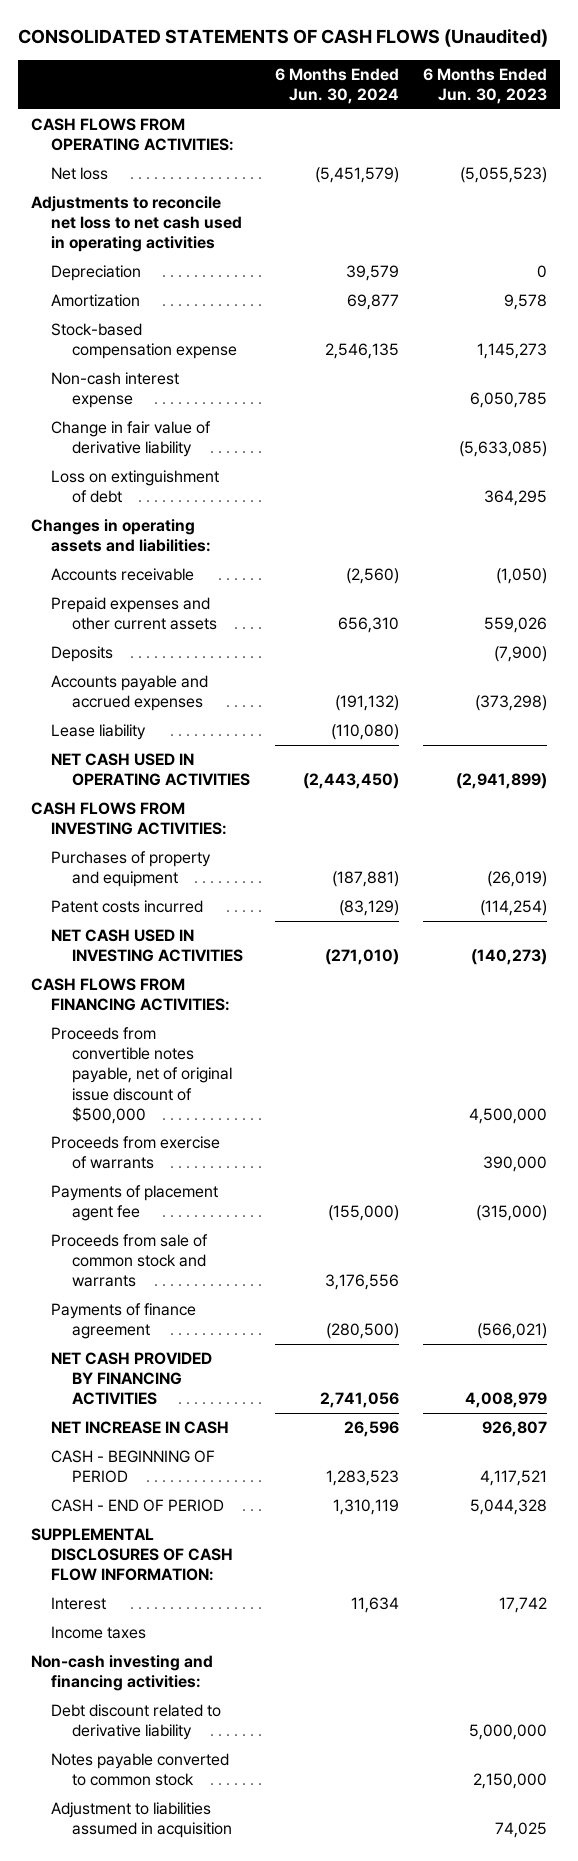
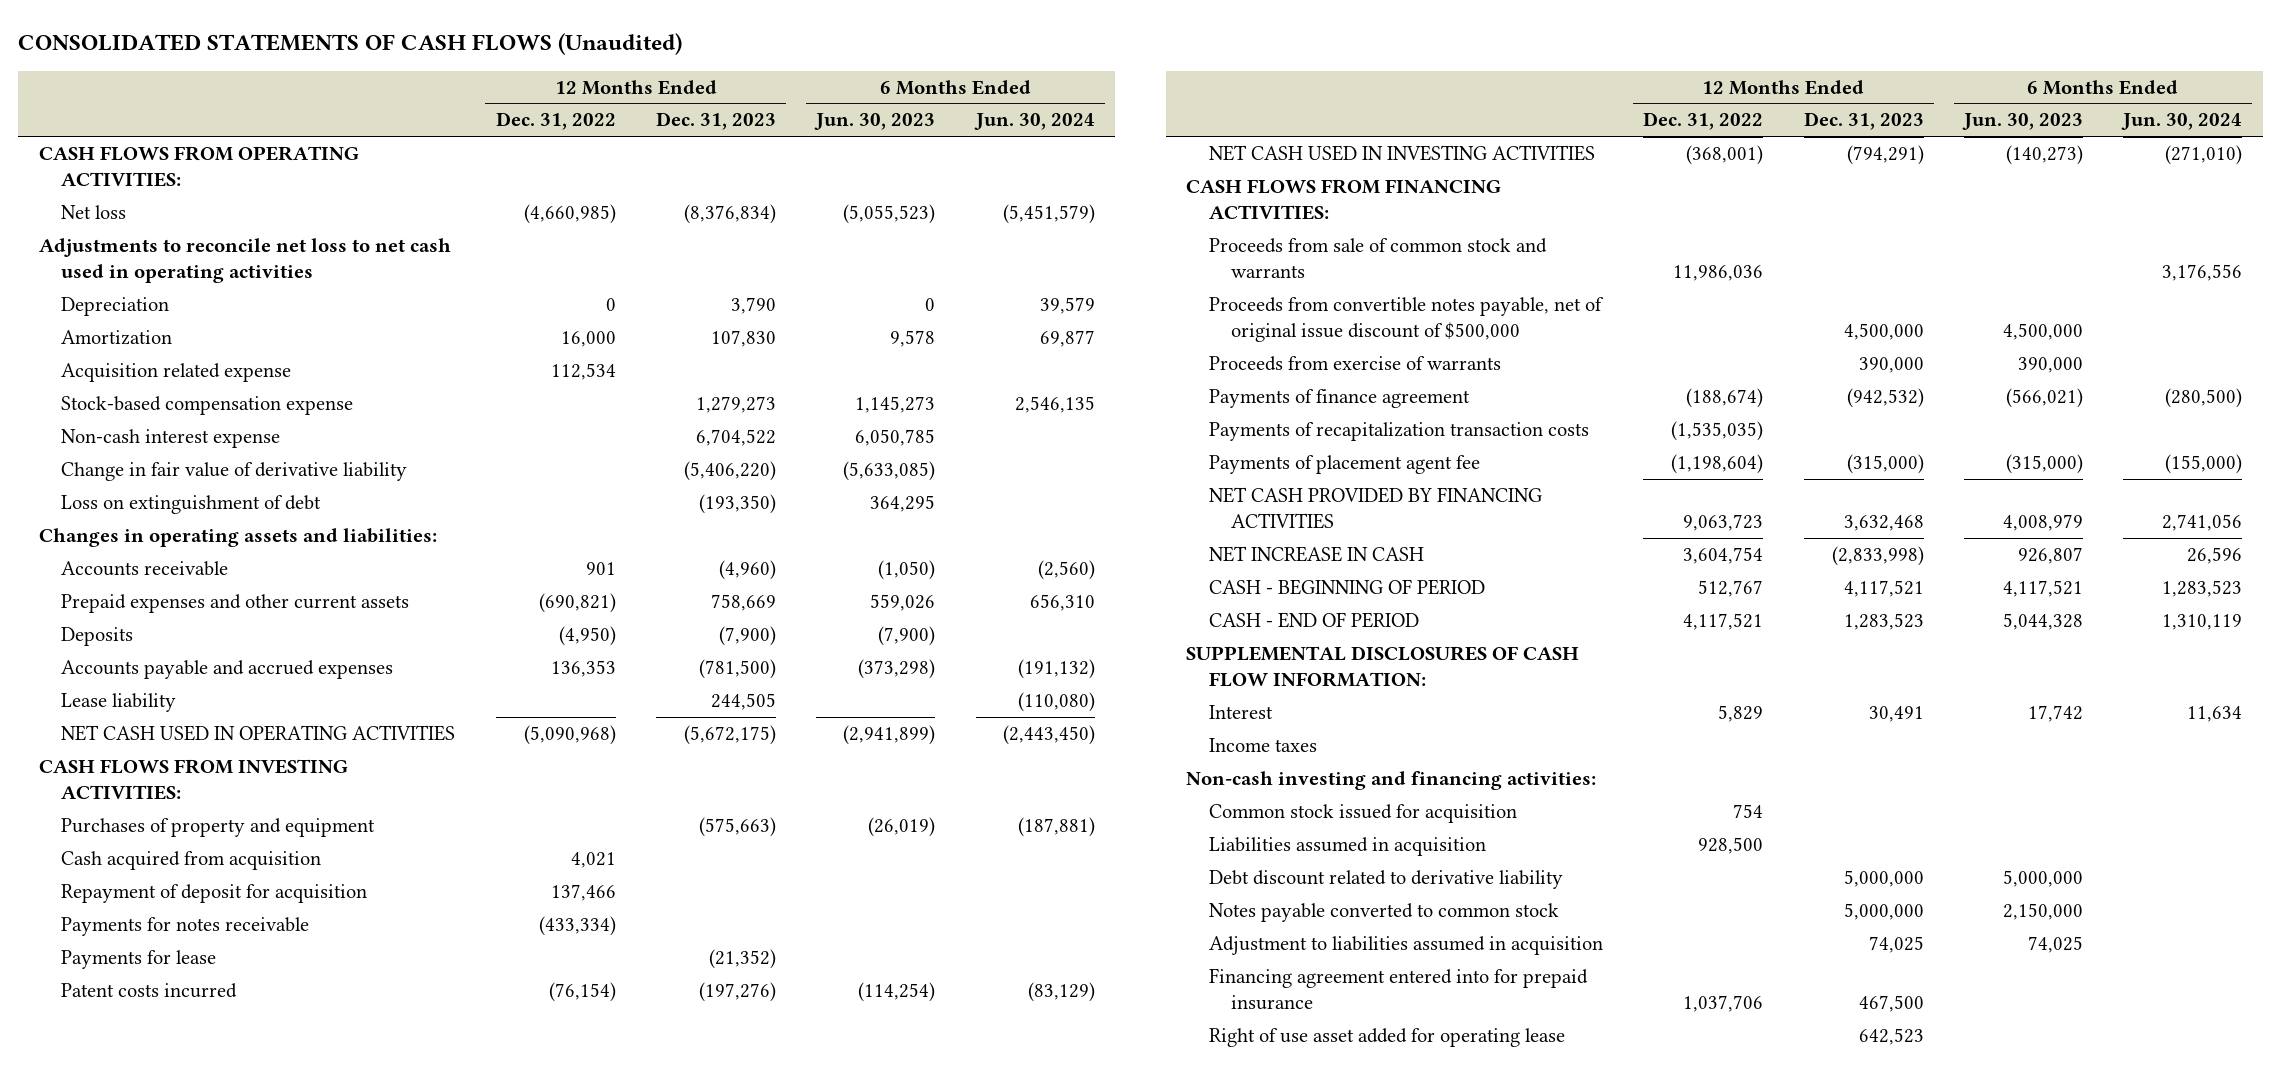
- | 6 Months Ended Jun. 30, 2024 | 6 Months Ended Jun. 30, 2023
+ | 12 Months Ended Dec. 31, 2022 | 12 Months Ended Dec. 31, 2023 | 6 Months Ended Jun. 30, 2023 | 6 Months Ended Jun. 30, 2024
+ Acquisition related expense | 112,534 | | |
+ Cash acquired from acquisition | 4,021 | | |
+ Repayment of deposit for acquisition | 137,466 | | |
+ Payments for notes receivable | (433,334) | | |
+ Payments for lease | | (21,352) | |
moved up: Proceeds from sale of common stock and warrants | 11,986,036 | | | 3,176,556
+ Payments of recapitalization transaction costs | (1,535,035) | | |
moved down: Payments of placement agent fee | (1,198,604) | (315,000) | (315,000) | (155,000)
+ Common stock issued for acquisition | 754 | | |
+ Liabilities assumed in acquisition | 928,500 | | |
+ Financing agreement entered into for prepaid insurance | 1,037,706 | 467,500 | |
+ Right of use asset added for operating lease | | 642,523 | |

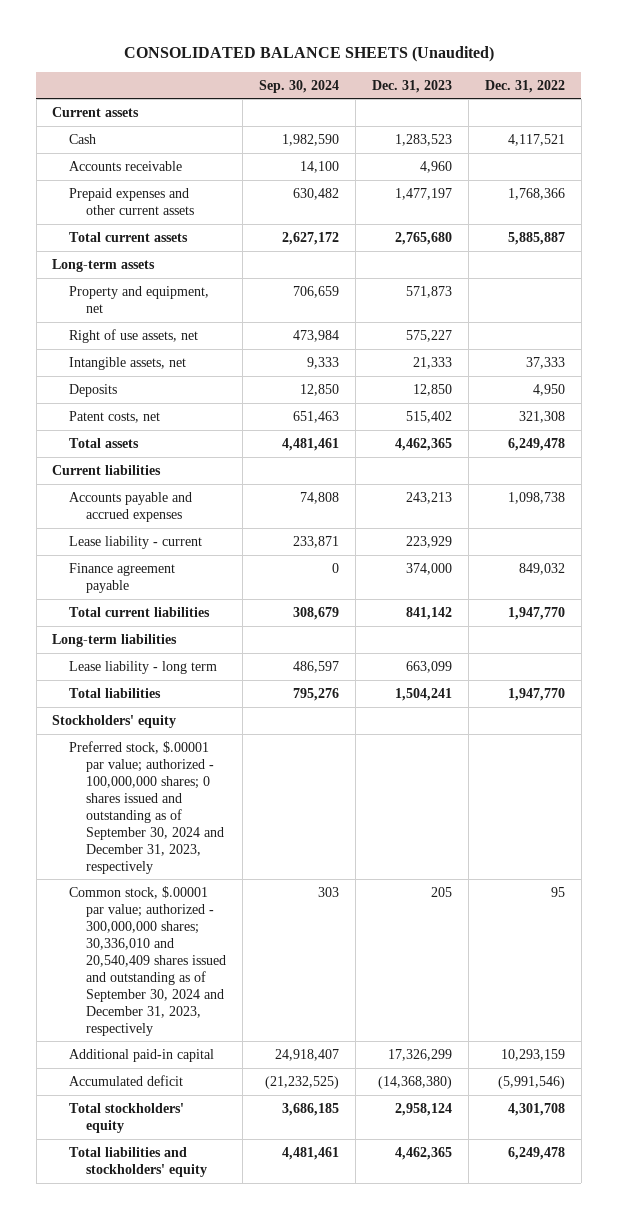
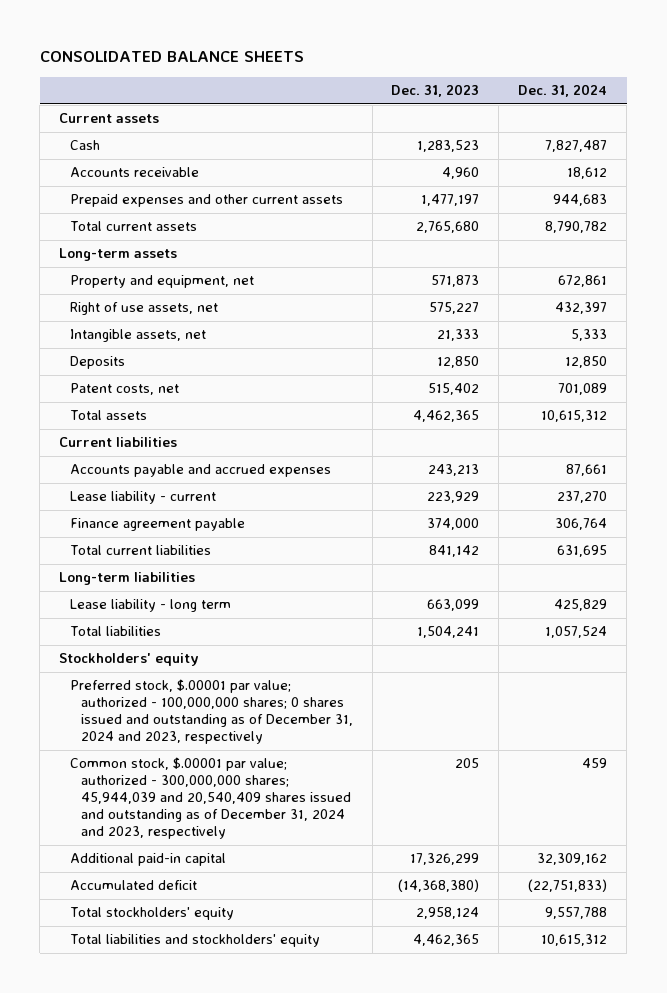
- CONSOLIDATED BALANCE SHEETS (Unaudited)
+ CONSOLIDATED BALANCE SHEETS
- | Sep. 30, 2024 | Dec. 31, 2023 | Dec. 31, 2022
+ | Dec. 31, 2023 | Dec. 31, 2024
- Preferred stock, $.00001 par value; authorized - 100,000,000 shares; 0 shares issued and outstanding as of September 30, 2024 and December 31, 2023, respectively
- Common stock, $.00001 par value; authorized - 300,000,000 shares; 30,336,010 and 20,540,409 shares issued and outstanding as of September 30, 2024 and December 31, 2023, respectively | 303 | 205 | 95
+ Preferred stock, $.00001 par value; authorized - 100,000,000 shares; 0 shares issued and outstanding as of December 31, 2024 and 2023, respectively
+ Common stock, $.00001 par value; authorized - 300,000,000 shares; 45,944,039 and 20,540,409 shares issued and outstanding as of December 31, 2024 and 2023, respectively | 205 | 459

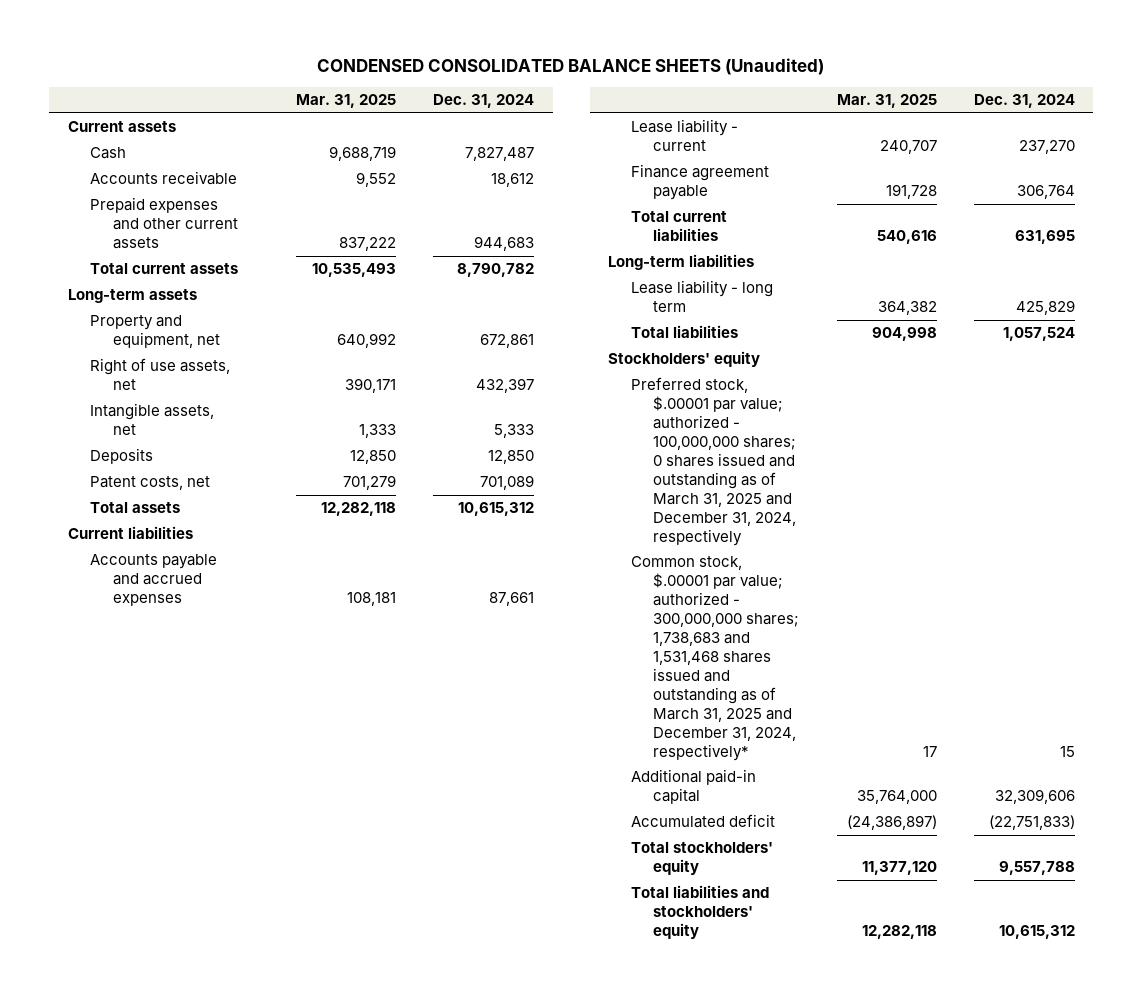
- CONSOLIDATED BALANCE SHEETS
+ CONDENSED CONSOLIDATED BALANCE SHEETS (Unaudited)
- | Dec. 31, 2023 | Dec. 31, 2024
+ | Mar. 31, 2025 | Dec. 31, 2024
- Preferred stock, $.00001 par value; authorized - 100,000,000 shares; 0 shares issued and outstanding as of December 31, 2024 and 2023, respectively
- Common stock, $.00001 par value; authorized - 300,000,000 shares; 45,944,039 and 20,540,409 shares issued and outstanding as of December 31, 2024 and 2023, respectively | 205 | 459
- Additional paid-in capital | 17,326,299 | 32,309,162
+ Preferred stock, $.00001 par value; authorized - 100,000,000 shares; 0 shares issued and outstanding as of March 31, 2025 and December 31, 2024, respectively
+ Common stock, $.00001 par value; authorized - 300,000,000 shares; 1,738,683 and 1,531,468 shares issued and outstanding as of March 31, 2025 and December 31, 2024, respectively* | 17 | 15
+ Additional paid-in capital | 35,764,000 | 32,309,606

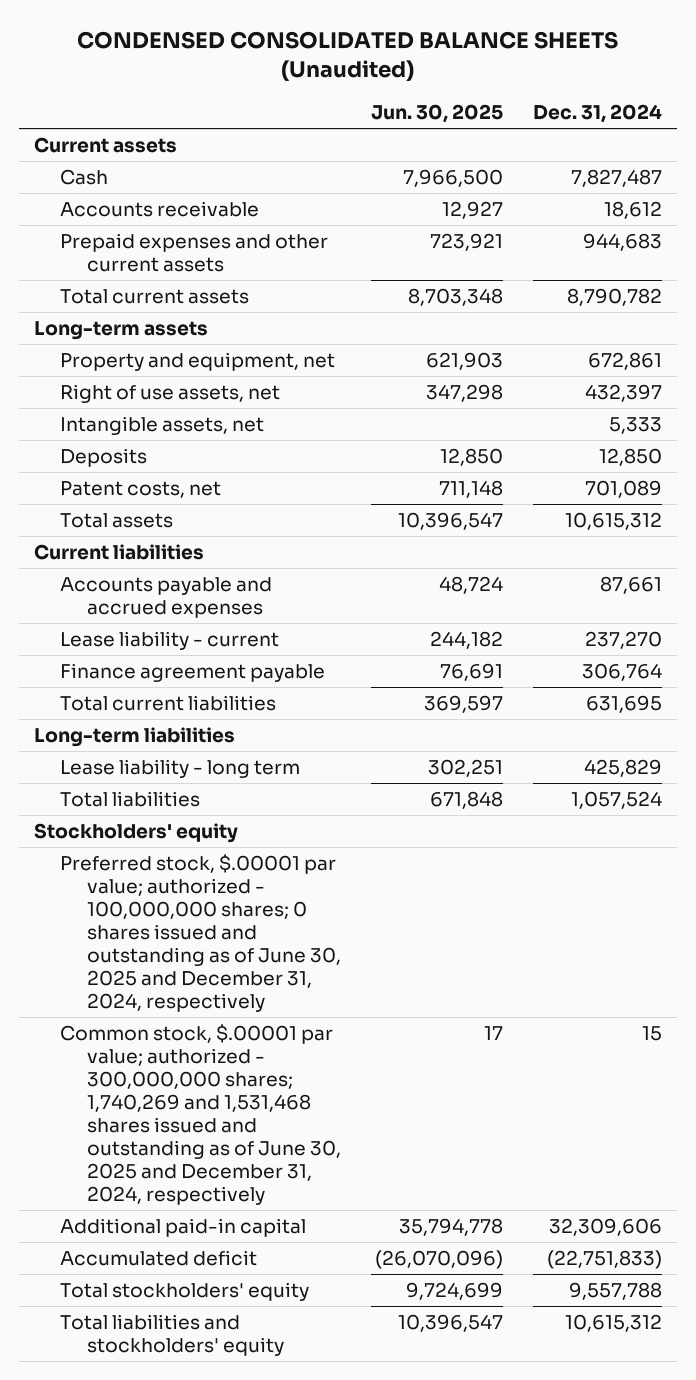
- | Mar. 31, 2025 | Dec. 31, 2024
+ | Jun. 30, 2025 | Dec. 31, 2024
- Preferred stock, $.00001 par value; authorized - 100,000,000 shares; 0 shares issued and outstanding as of March 31, 2025 and December 31, 2024, respectively
- Common stock, $.00001 par value; authorized - 300,000,000 shares; 1,738,683 and 1,531,468 shares issued and outstanding as of March 31, 2025 and December 31, 2024, respectively* | 17 | 15
+ Preferred stock, $.00001 par value; authorized - 100,000,000 shares; 0 shares issued and outstanding as of June 30, 2025 and December 31, 2024, respectively
+ Common stock, $.00001 par value; authorized - 300,000,000 shares; 1,740,269 and 1,531,468 shares issued and outstanding as of June 30, 2025 and December 31, 2024, respectively | 17 | 15

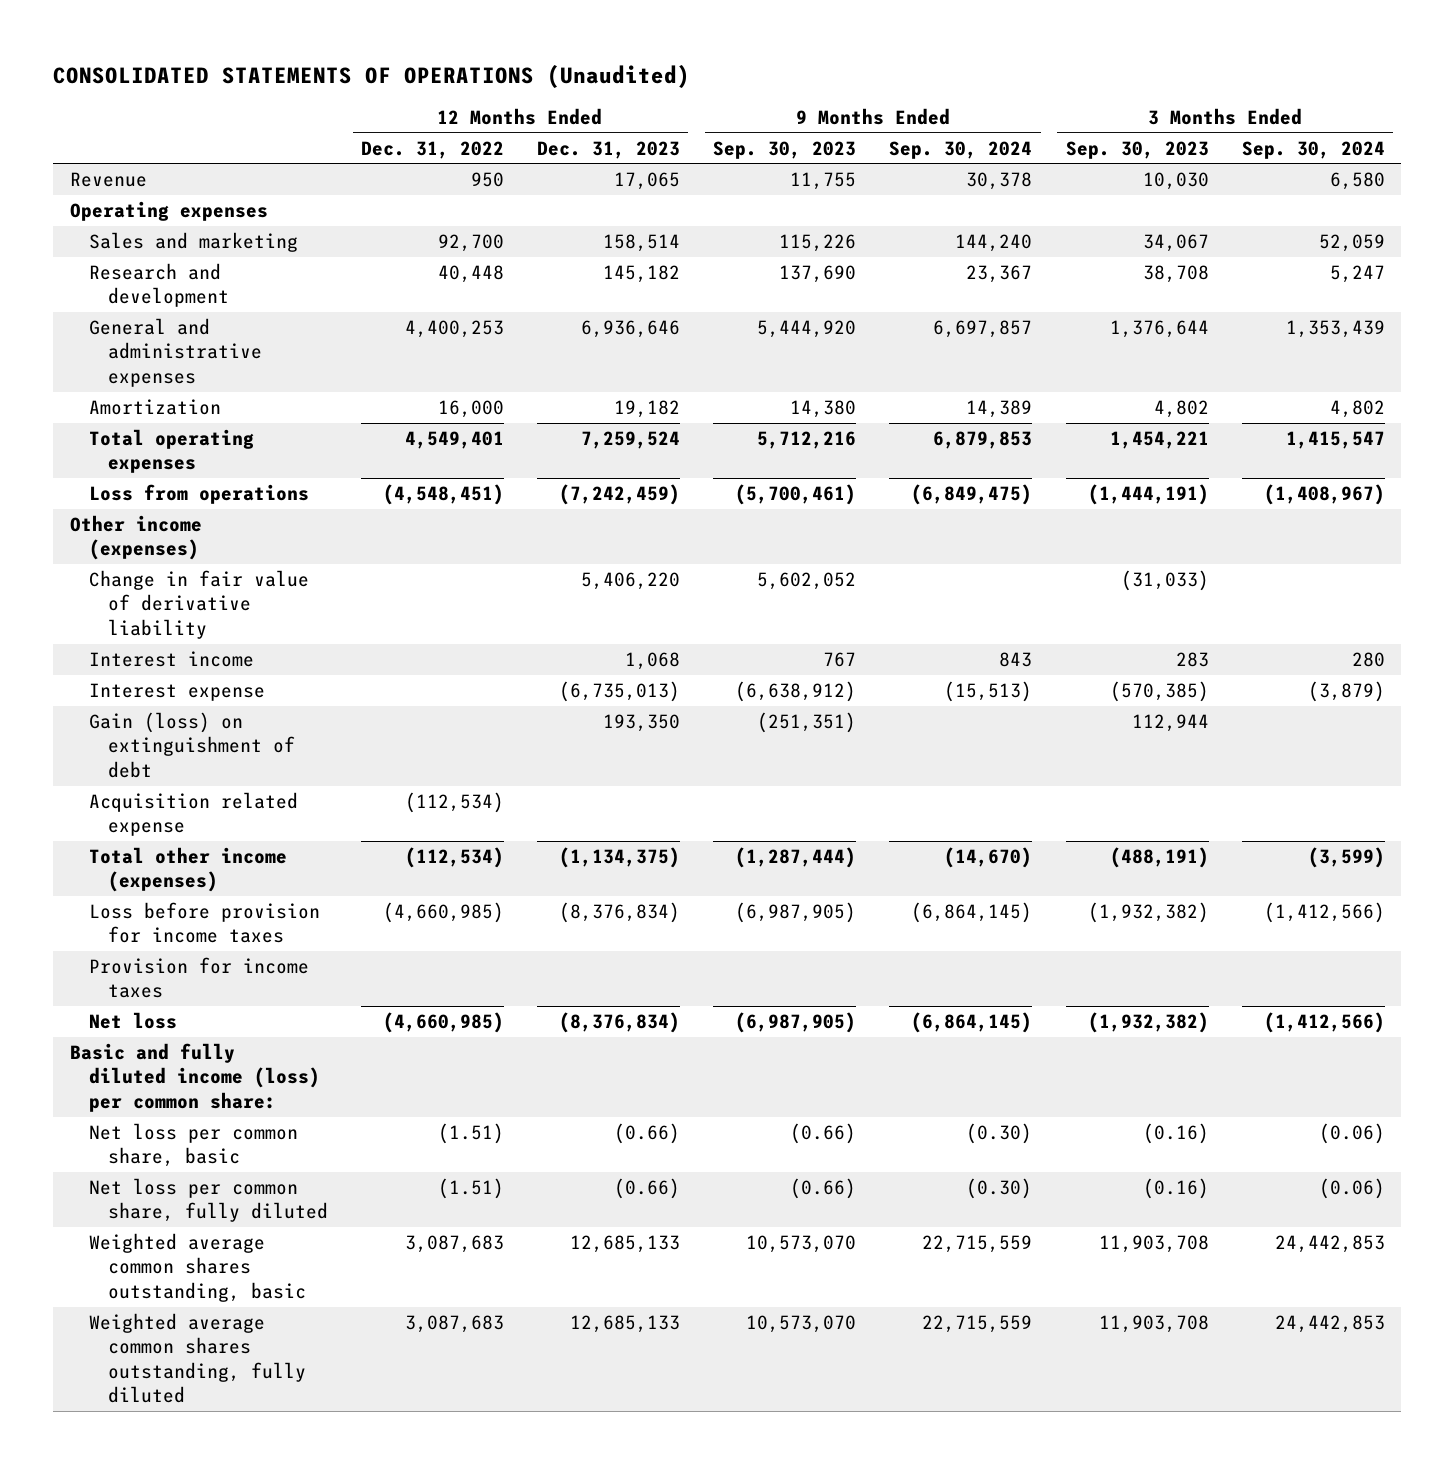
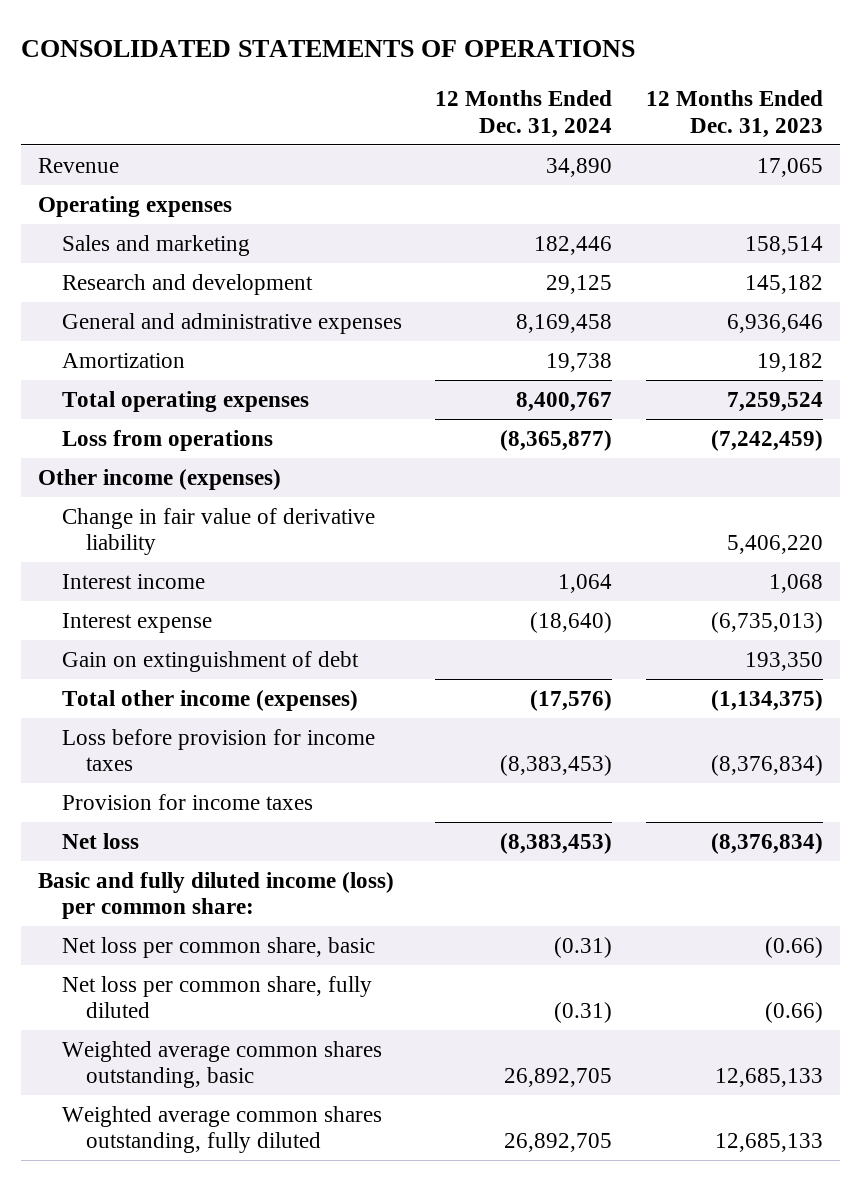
- CONSOLIDATED STATEMENTS OF OPERATIONS (Unaudited)
+ CONSOLIDATED STATEMENTS OF OPERATIONS
- | 12 Months Ended Dec. 31, 2022 | 12 Months Ended Dec. 31, 2023 | 9 Months Ended Sep. 30, 2023 | 9 Months Ended Sep. 30, 2024 | 3 Months Ended Sep. 30, 2023 | 3 Months Ended Sep. 30, 2024
+ | 12 Months Ended Dec. 31, 2024 | 12 Months Ended Dec. 31, 2023
- Gain (loss) on extinguishment of debt | | 193,350 | (251,351) | | 112,944 |
- Acquisition related expense | (112,534) | | | | |
+ Gain on extinguishment of debt | | 193,350

